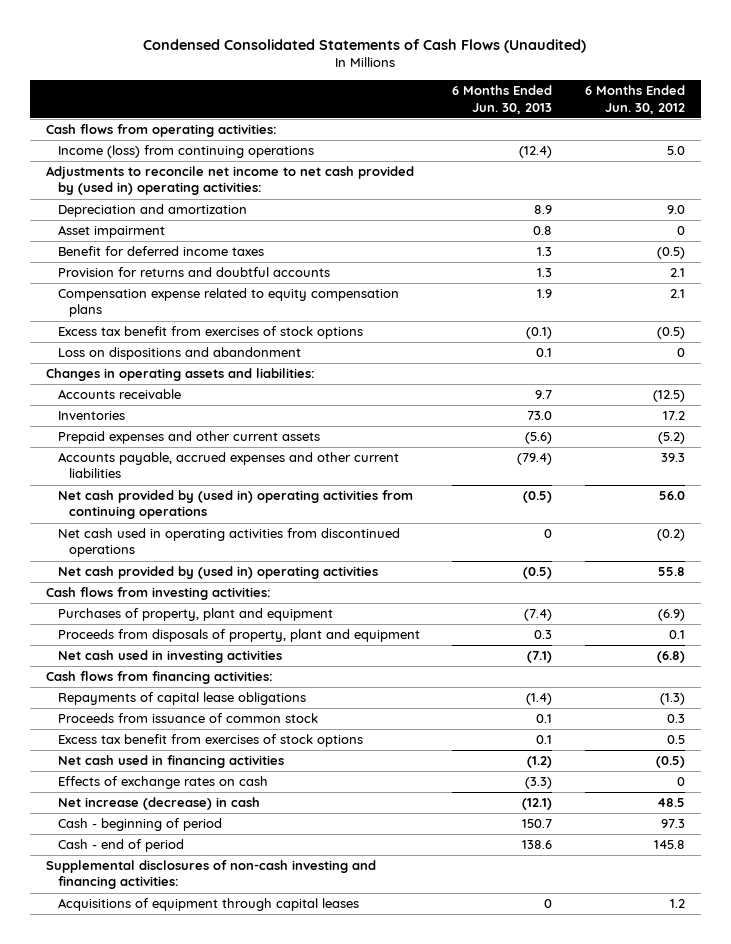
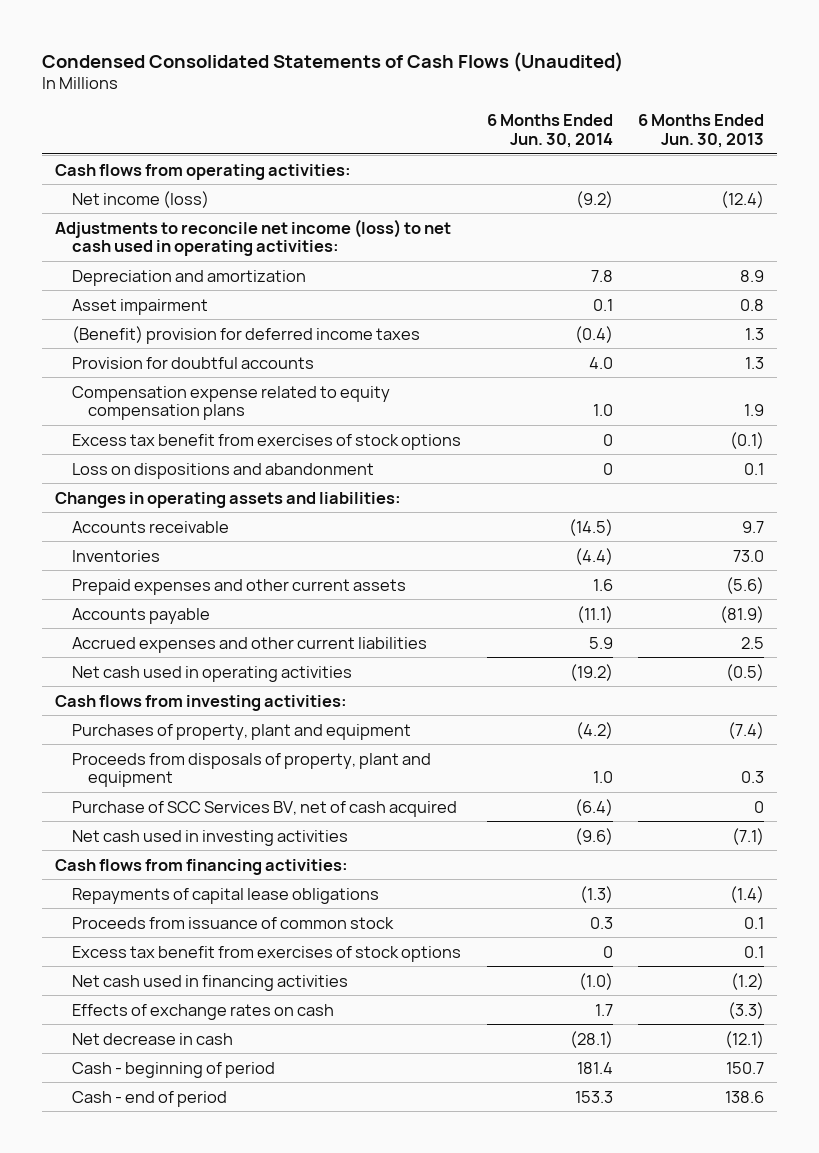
- | 6 Months Ended Jun. 30, 2013 | 6 Months Ended Jun. 30, 2012
+ | 6 Months Ended Jun. 30, 2014 | 6 Months Ended Jun. 30, 2013
- Income (loss) from continuing operations | (12.4) | 5.0
- Adjustments to reconcile net income to net cash provided by (used in) operating activities:
+ Net income (loss) | (9.2) | (12.4)
+ Adjustments to reconcile net income (loss) to net cash used in operating activities:
- Benefit for deferred income taxes | 1.3 | (0.5)
- Provision for returns and doubtful accounts | 1.3 | 2.1
+ (Benefit) provision for deferred income taxes | (0.4) | 1.3
+ Provision for doubtful accounts | 4.0 | 1.3
- Accounts payable, accrued expenses and other current liabilities | (79.4) | 39.3
- Net cash provided by (used in) operating activities from continuing operations | (0.5) | 56.0
- Net cash used in operating activities from discontinued operations | 0 | (0.2)
- Net cash provided by (used in) operating activities | (0.5) | 55.8
+ Accounts payable | (11.1) | (81.9)
+ Accrued expenses and other current liabilities | 5.9 | 2.5
+ Net cash used in operating activities | (19.2) | (0.5)
+ Purchase of SCC Services BV, net of cash acquired | (6.4) | 0
- Net increase (decrease) in cash | (12.1) | 48.5
+ Net decrease in cash | (28.1) | (12.1)
- Supplemental disclosures of non-cash investing and financing activities:
- Acquisitions of equipment through capital leases | 0 | 1.2

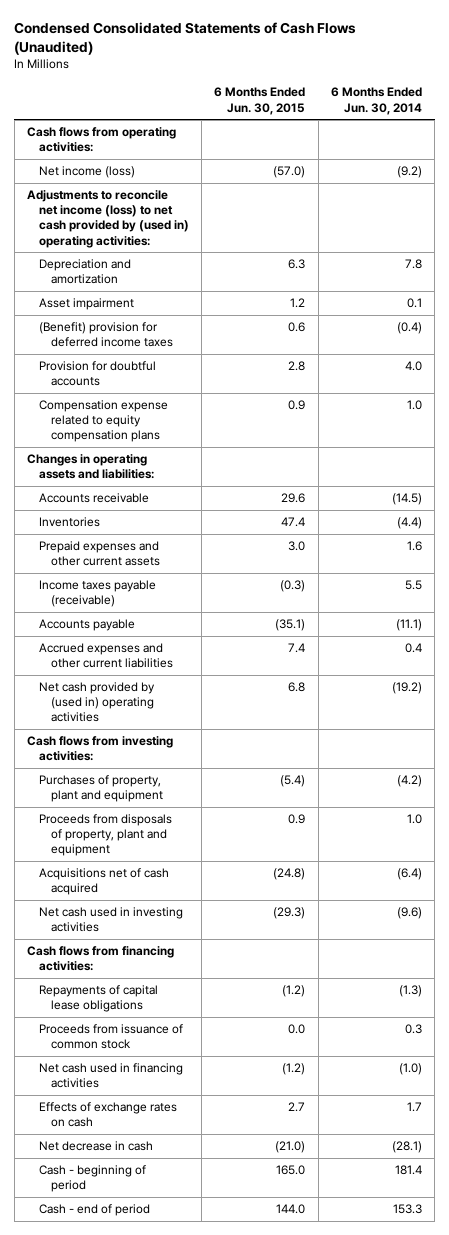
- | 6 Months Ended Jun. 30, 2014 | 6 Months Ended Jun. 30, 2013
+ | 6 Months Ended Jun. 30, 2015 | 6 Months Ended Jun. 30, 2014
- Adjustments to reconcile net income (loss) to net cash used in operating activities:
+ Adjustments to reconcile net income (loss) to net cash provided by (used in) operating activities:
- Excess tax benefit from exercises of stock options | 0 | (0.1)
- Loss on dispositions and abandonment | 0 | 0.1
+ Income taxes payable (receivable) | (0.3) | 5.5
- Accrued expenses and other current liabilities | 5.9 | 2.5
- Net cash used in operating activities | (19.2) | (0.5)
+ Accrued expenses and other current liabilities | 7.4 | 0.4
+ Net cash provided by (used in) operating activities | 6.8 | (19.2)
- Purchase of SCC Services BV, net of cash acquired | (6.4) | 0
+ Acquisitions net of cash acquired | (24.8) | (6.4)
- Excess tax benefit from exercises of stock options | 0 | 0.1

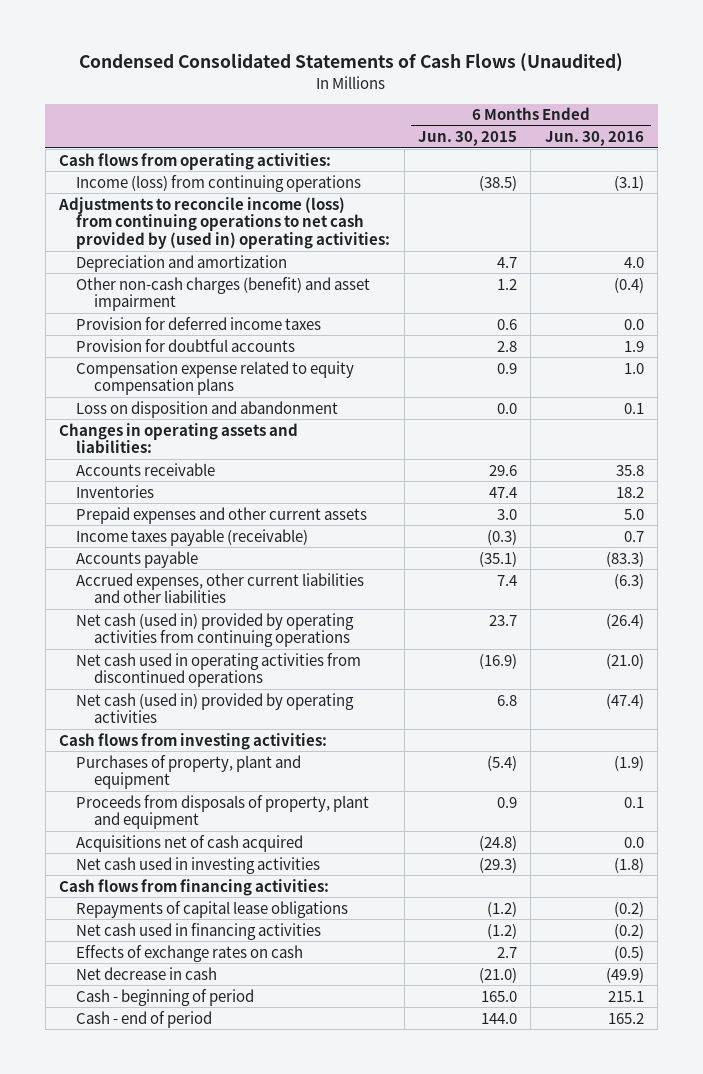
- | 6 Months Ended Jun. 30, 2015 | 6 Months Ended Jun. 30, 2014
+ | 6 Months Ended Jun. 30, 2015 | 6 Months Ended Jun. 30, 2016
- Net income (loss) | (57.0) | (9.2)
- Adjustments to reconcile net income (loss) to net cash provided by (used in) operating activities:
- Depreciation and amortization | 6.3 | 7.8
- Asset impairment | 1.2 | 0.1
- (Benefit) provision for deferred income taxes | 0.6 | (0.4)
+ Income (loss) from continuing operations | (38.5) | (3.1)
+ Adjustments to reconcile income (loss) from continuing operations to net cash provided by (used in) operating activities:
+ Depreciation and amortization | 4.7 | 4.0
+ Other non-cash charges (benefit) and asset impairment | 1.2 | (0.4)
+ Provision for deferred income taxes | 0.6 | 0.0
+ Loss on disposition and abandonment | 0.0 | 0.1
- Accrued expenses and other current liabilities | 7.4 | 0.4
- Net cash provided by (used in) operating activities | 6.8 | (19.2)
+ Accrued expenses, other current liabilities and other liabilities | 7.4 | (6.3)
+ Net cash (used in) provided by operating activities from continuing operations | 23.7 | (26.4)
+ Net cash used in operating activities from discontinued operations | (16.9) | (21.0)
+ Net cash (used in) provided by operating activities | 6.8 | (47.4)
- Proceeds from issuance of common stock | 0.0 | 0.3

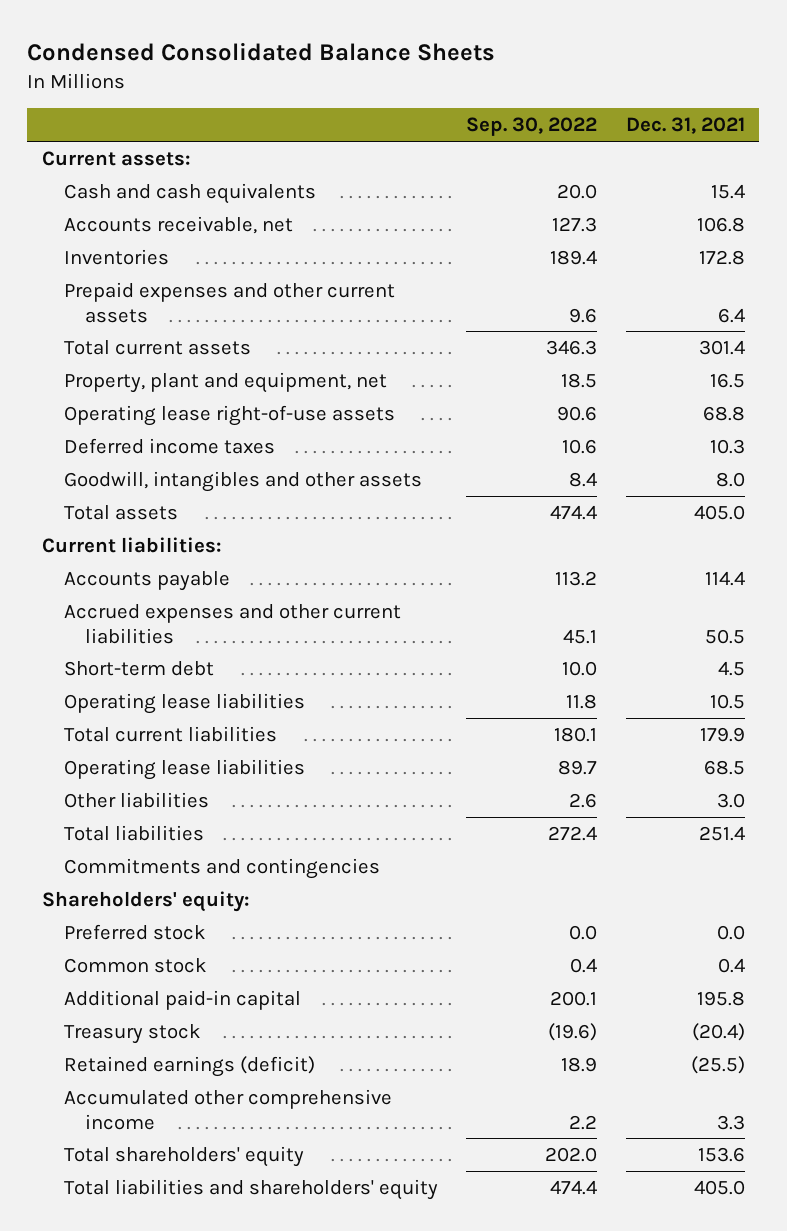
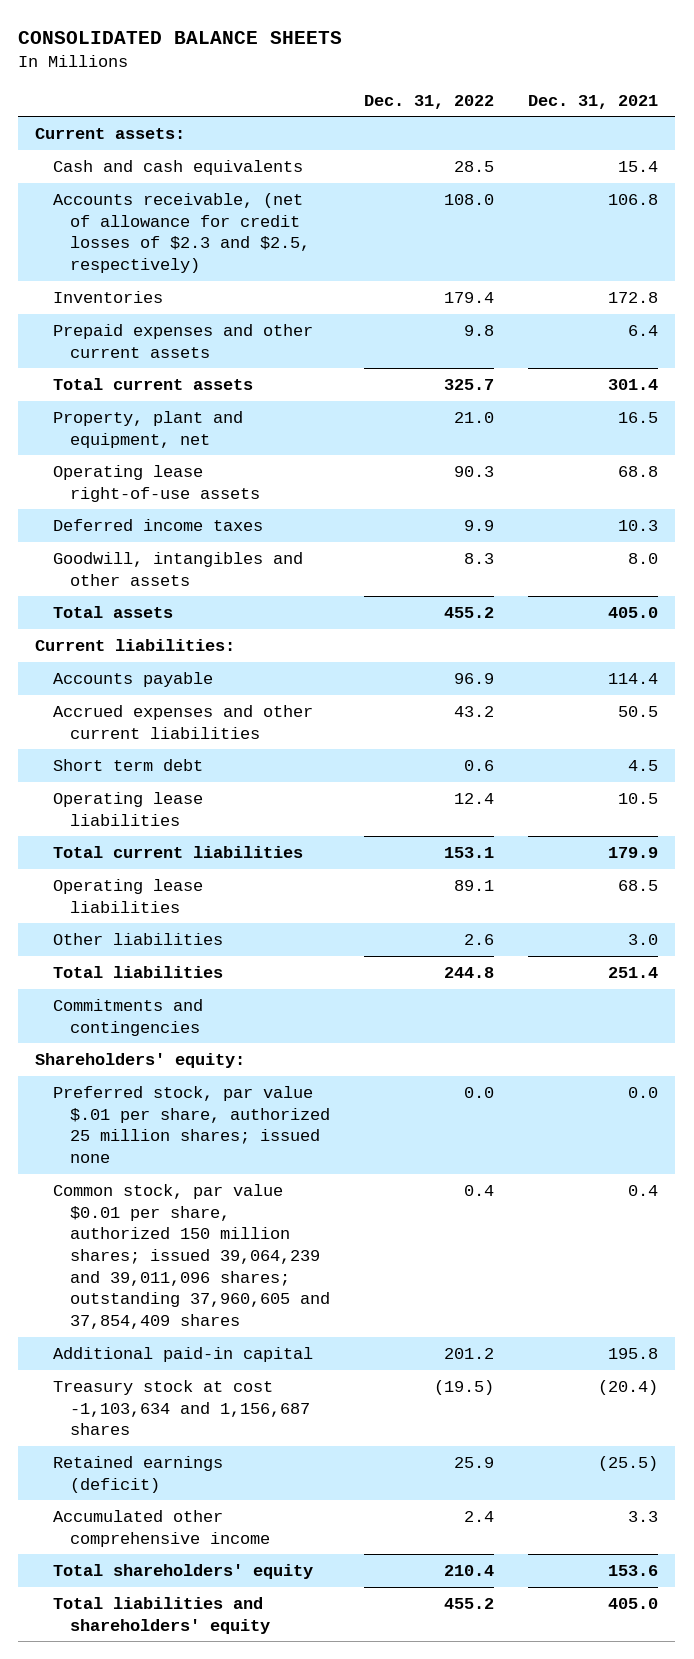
- Condensed Consolidated Balance Sheets
+ CONSOLIDATED BALANCE SHEETS
- | Sep. 30, 2022 | Dec. 31, 2021
+ | Dec. 31, 2022 | Dec. 31, 2021
- Accounts receivable, net | 127.3 | 106.8
+ Accounts receivable, (net of allowance for credit losses of $2.3 and $2.5, respectively) | 108.0 | 106.8
- Short-term debt | 10.0 | 4.5
+ Short term debt | 0.6 | 4.5
- Preferred stock | 0.0 | 0.0
- Common stock | 0.4 | 0.4
+ Preferred stock, par value $.01 per share, authorized 25 million shares; issued none | 0.0 | 0.0
+ Common stock, par value $0.01 per share, authorized 150 million shares; issued 39,064,239 and 39,011,096 shares; outstanding 37,960,605 and 37,854,409 shares | 0.4 | 0.4
- Treasury stock | (19.6) | (20.4)
+ Treasury stock at cost -1,103,634 and 1,156,687 shares | (19.5) | (20.4)

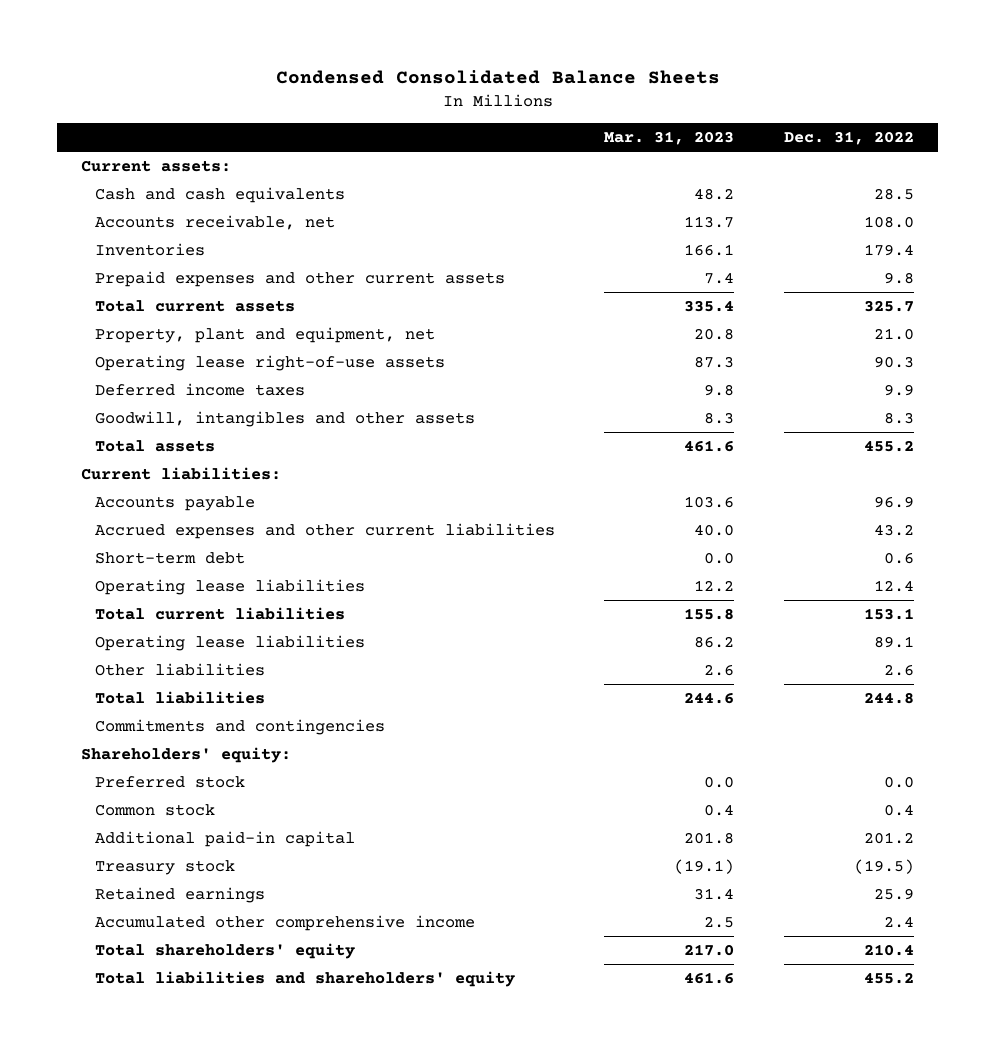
- CONSOLIDATED BALANCE SHEETS
+ Condensed Consolidated Balance Sheets
- | Dec. 31, 2022 | Dec. 31, 2021
+ | Mar. 31, 2023 | Dec. 31, 2022
- Accounts receivable, (net of allowance for credit losses of $2.3 and $2.5, respectively) | 108.0 | 106.8
+ Accounts receivable, net | 113.7 | 108.0
- Short term debt | 0.6 | 4.5
+ Short-term debt | 0.0 | 0.6
- Preferred stock, par value $.01 per share, authorized 25 million shares; issued none | 0.0 | 0.0
- Common stock, par value $0.01 per share, authorized 150 million shares; issued 39,064,239 and 39,011,096 shares; outstanding 37,960,605 and 37,854,409 shares | 0.4 | 0.4
+ Preferred stock | 0.0 | 0.0
+ Common stock | 0.4 | 0.4
- Treasury stock at cost -1,103,634 and 1,156,687 shares | (19.5) | (20.4)
- Retained earnings (deficit) | 25.9 | (25.5)
+ Treasury stock | (19.1) | (19.5)
+ Retained earnings | 31.4 | 25.9

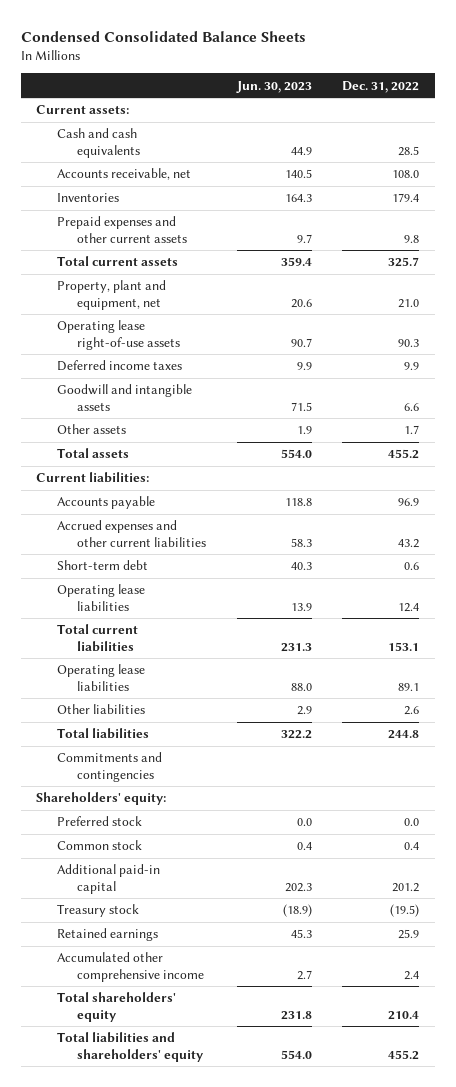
- | Mar. 31, 2023 | Dec. 31, 2022
+ | Jun. 30, 2023 | Dec. 31, 2022
- Goodwill, intangibles and other assets | 8.3 | 8.3
+ Goodwill and intangible assets | 71.5 | 6.6
+ Other assets | 1.9 | 1.7

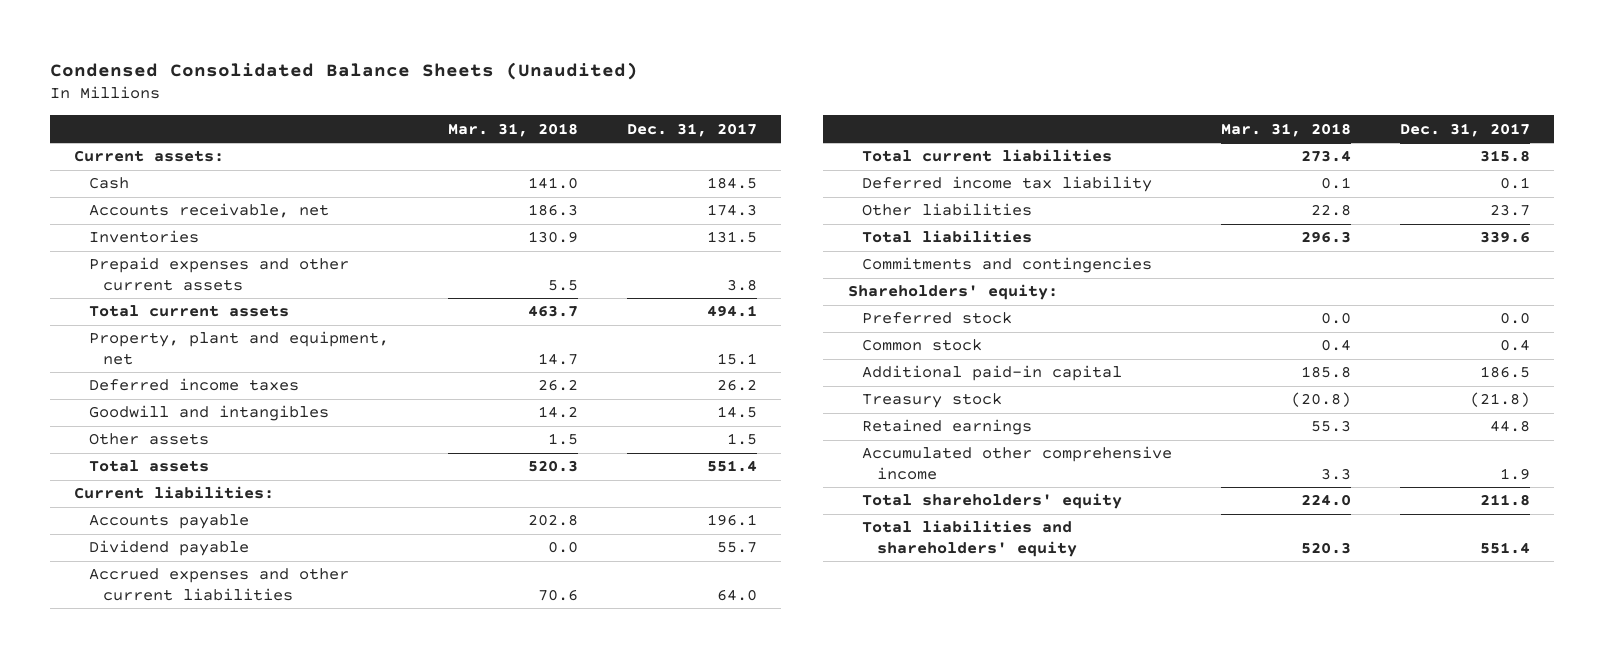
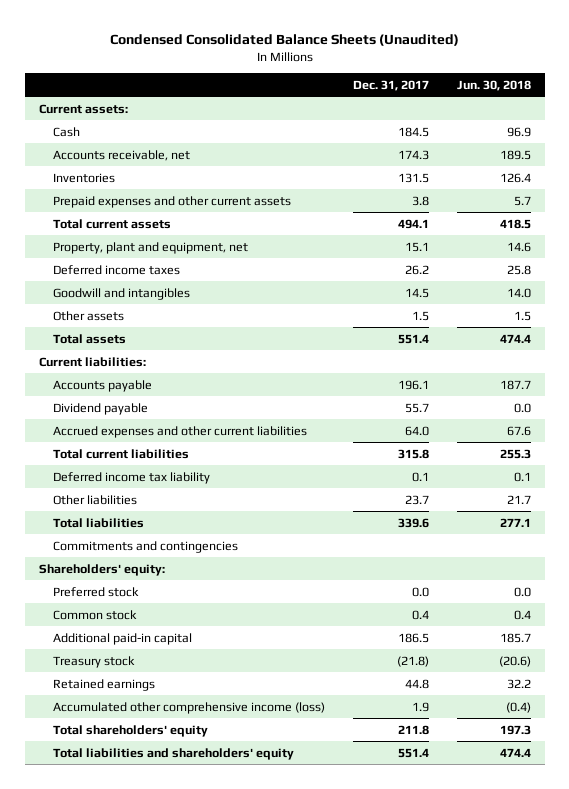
- | Mar. 31, 2018 | Dec. 31, 2017
+ | Dec. 31, 2017 | Jun. 30, 2018
- Accumulated other comprehensive income | 3.3 | 1.9
+ Accumulated other comprehensive income (loss) | 1.9 | (0.4)

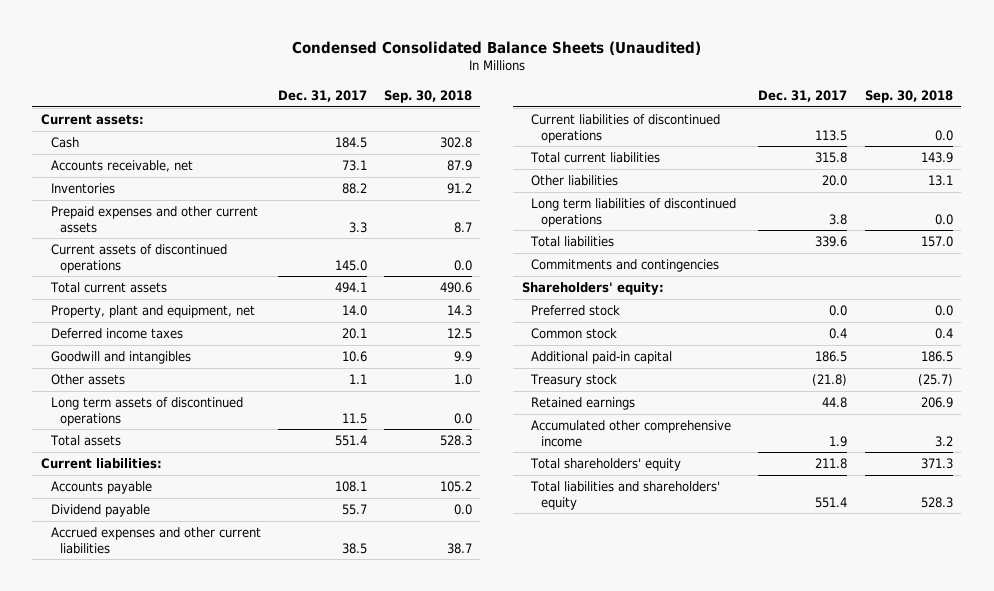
- | Dec. 31, 2017 | Jun. 30, 2018
+ | Dec. 31, 2017 | Sep. 30, 2018
- Accounts receivable, net | 174.3 | 189.5
- Inventories | 131.5 | 126.4
- Prepaid expenses and other current assets | 3.8 | 5.7
+ Accounts receivable, net | 73.1 | 87.9
+ Inventories | 88.2 | 91.2
+ Prepaid expenses and other current assets | 3.3 | 8.7
+ Current assets of discontinued operations | 145.0 | 0.0
- Property, plant and equipment, net | 15.1 | 14.6
- Deferred income taxes | 26.2 | 25.8
- Goodwill and intangibles | 14.5 | 14.0
- Other assets | 1.5 | 1.5
+ Property, plant and equipment, net | 14.0 | 14.3
+ Deferred income taxes | 20.1 | 12.5
+ Goodwill and intangibles | 10.6 | 9.9
+ Other assets | 1.1 | 1.0
+ Long term assets of discontinued operations | 11.5 | 0.0
- Accounts payable | 196.1 | 187.7
+ Accounts payable | 108.1 | 105.2
- Accrued expenses and other current liabilities | 64.0 | 67.6
+ Accrued expenses and other current liabilities | 38.5 | 38.7
+ Current liabilities of discontinued operations | 113.5 | 0.0
- Deferred income tax liability | 0.1 | 0.1
- Other liabilities | 23.7 | 21.7
+ Other liabilities | 20.0 | 13.1
+ Long term liabilities of discontinued operations | 3.8 | 0.0
- Accumulated other comprehensive income (loss) | 1.9 | (0.4)
+ Accumulated other comprehensive income | 1.9 | 3.2

